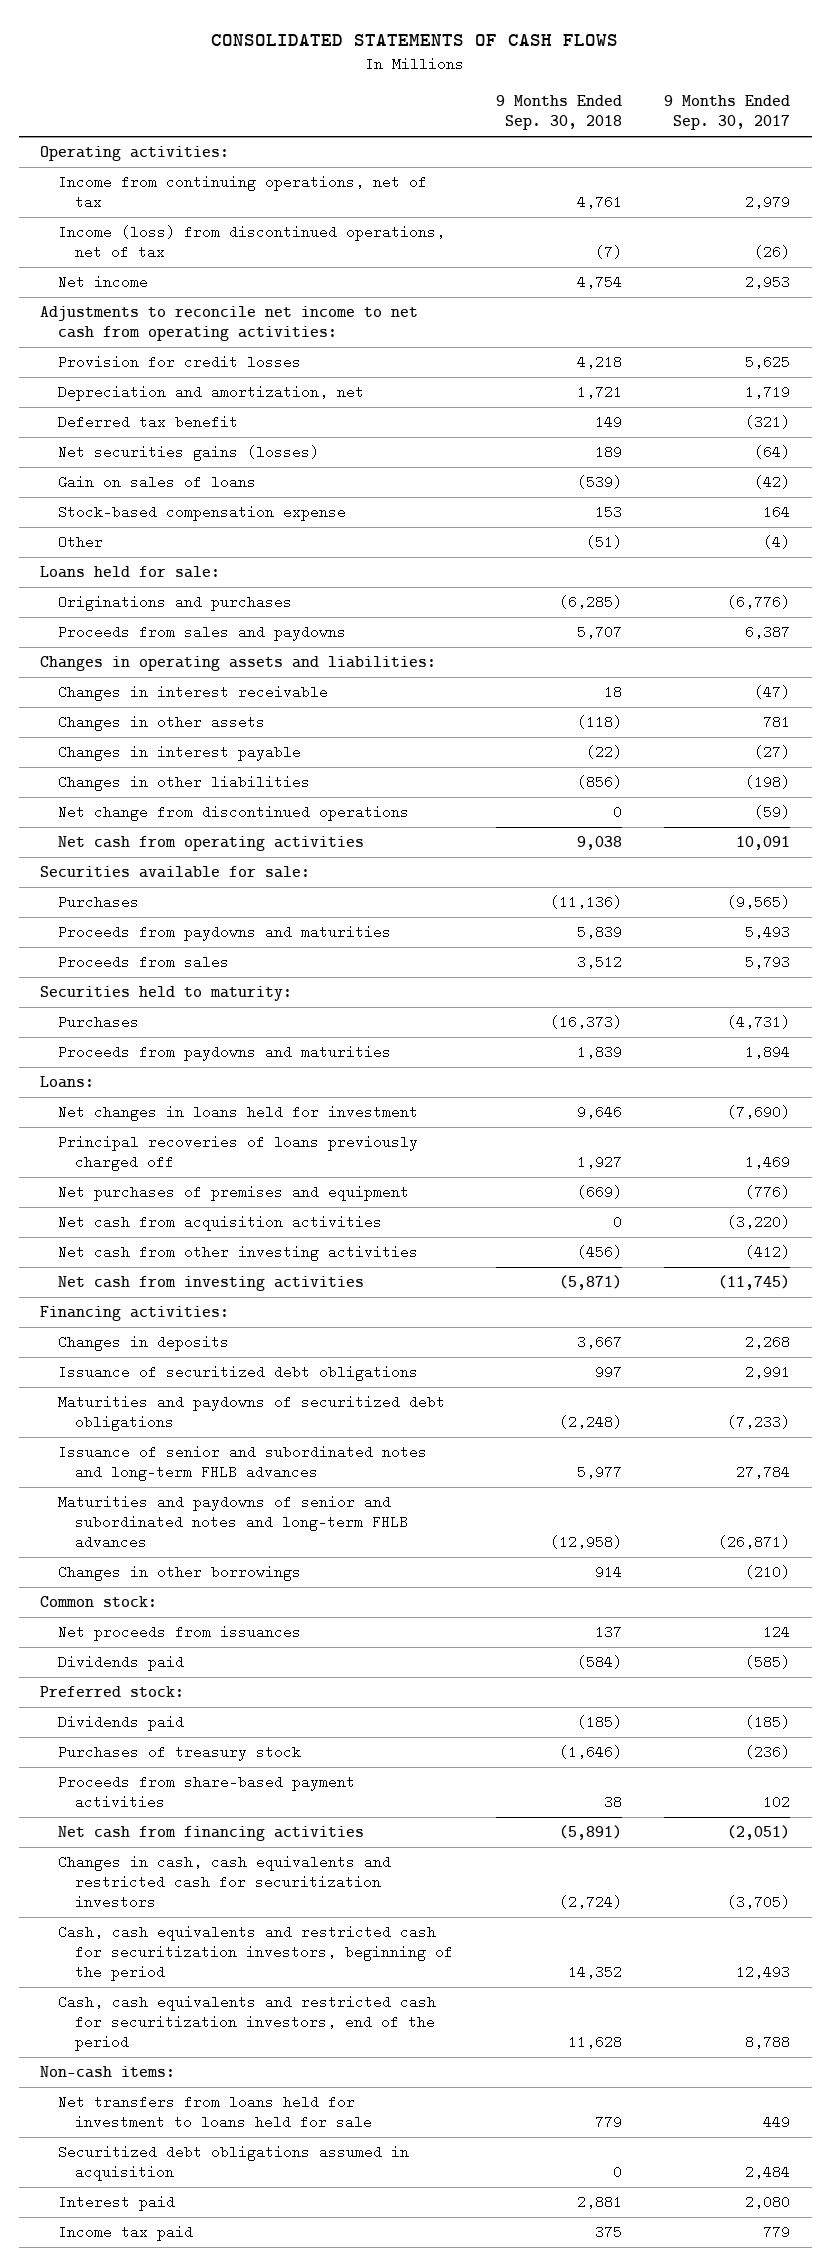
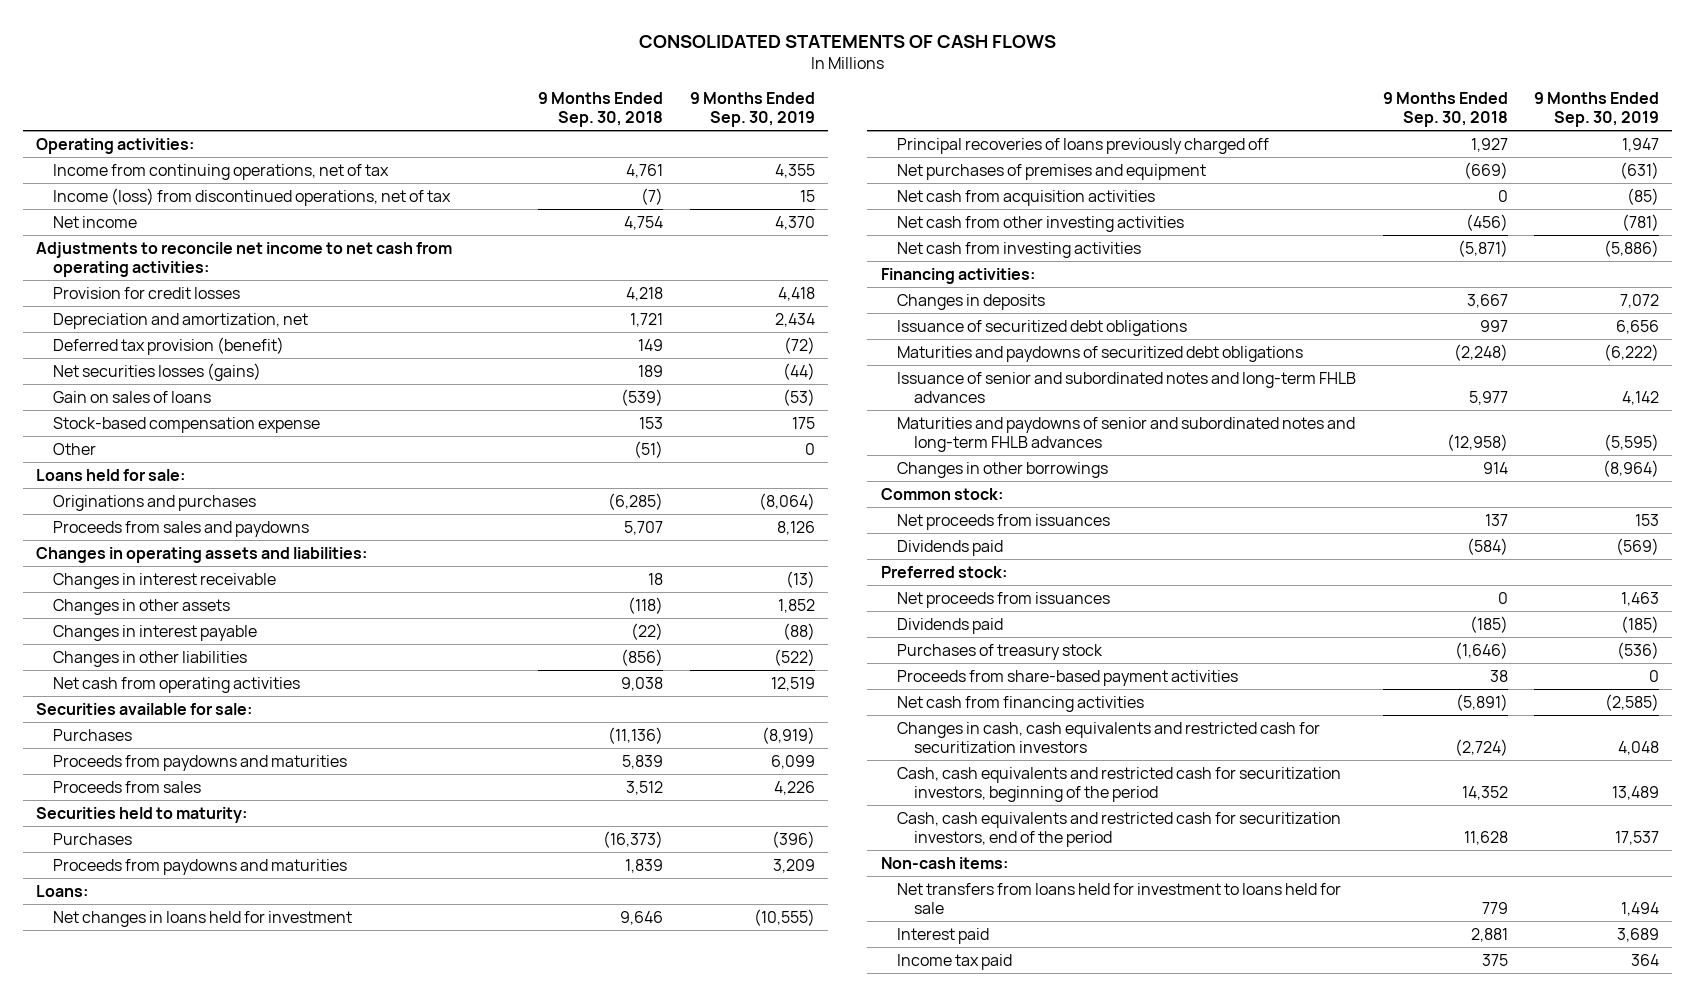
- | 9 Months Ended Sep. 30, 2018 | 9 Months Ended Sep. 30, 2017
+ | 9 Months Ended Sep. 30, 2018 | 9 Months Ended Sep. 30, 2019
- Deferred tax benefit | 149 | (321)
- Net securities gains (losses) | 189 | (64)
+ Deferred tax provision (benefit) | 149 | (72)
+ Net securities losses (gains) | 189 | (44)
- Net change from discontinued operations | 0 | (59)
+ Net proceeds from issuances | 0 | 1,463
- Securitized debt obligations assumed in acquisition | 0 | 2,484

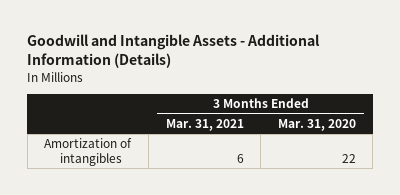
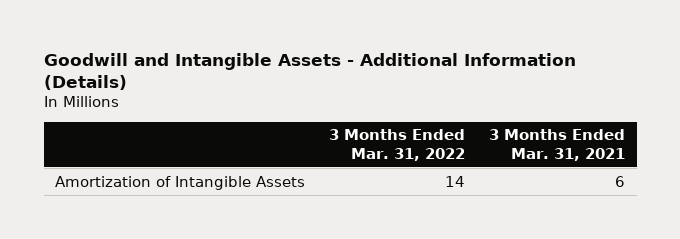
- | 3 Months Ended Mar. 31, 2021 | 3 Months Ended Mar. 31, 2020
+ | 3 Months Ended Mar. 31, 2022 | 3 Months Ended Mar. 31, 2021
- Amortization of intangibles | 6 | 22
+ Amortization of Intangible Assets | 14 | 6

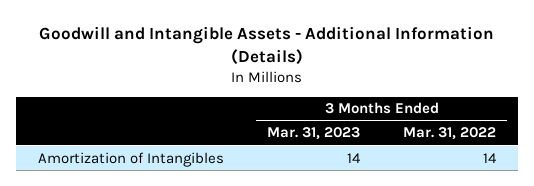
- | 3 Months Ended Mar. 31, 2022 | 3 Months Ended Mar. 31, 2021
+ | 3 Months Ended Mar. 31, 2023 | 3 Months Ended Mar. 31, 2022
- Amortization of Intangible Assets | 14 | 6
+ Amortization of Intangibles | 14 | 14

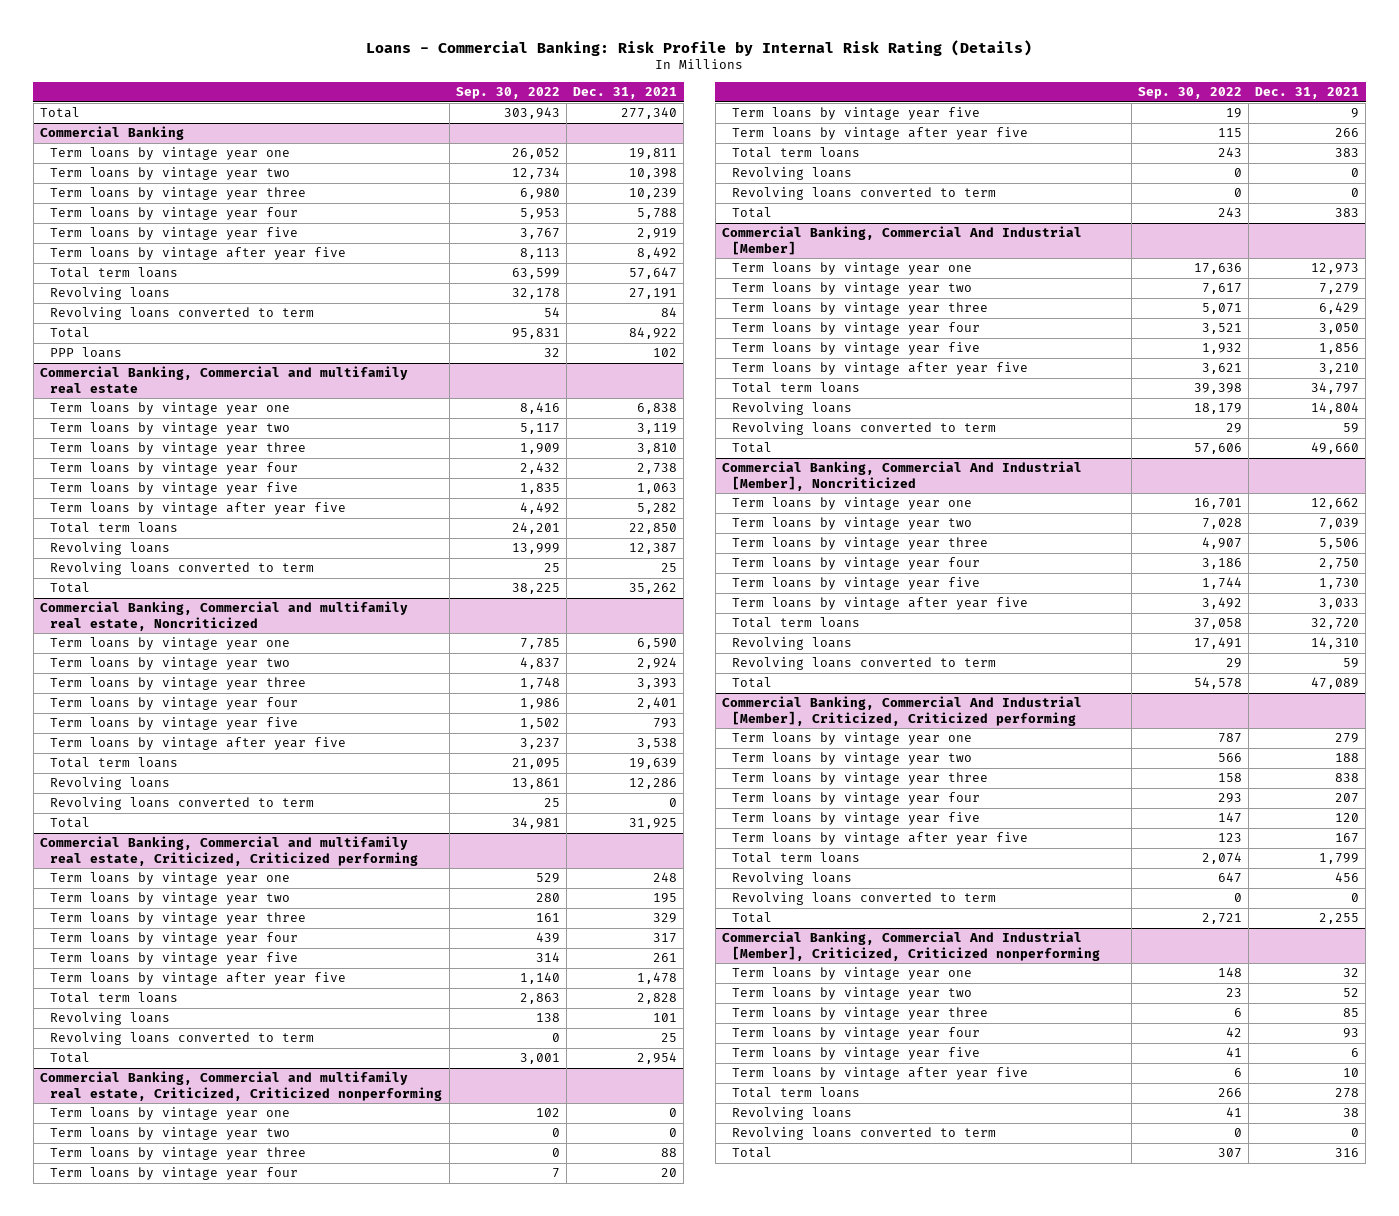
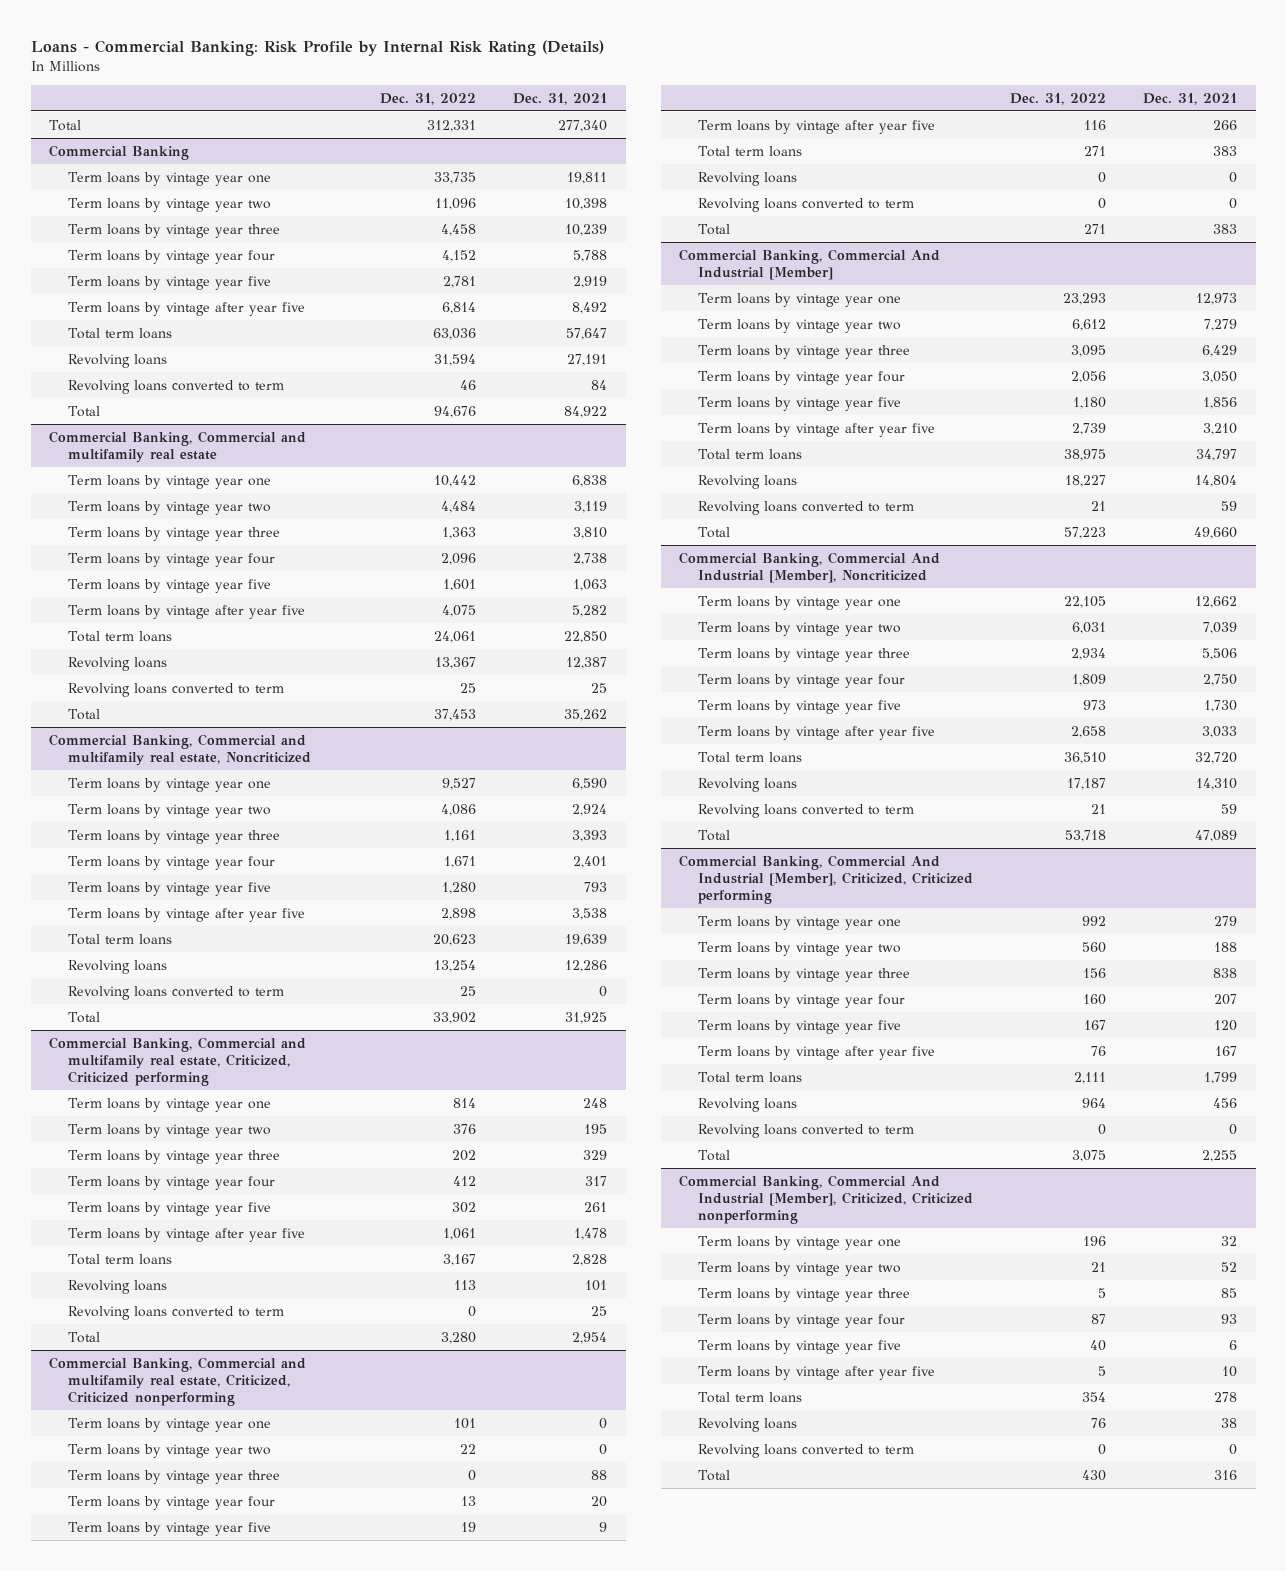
- | Sep. 30, 2022 | Dec. 31, 2021
+ | Dec. 31, 2022 | Dec. 31, 2021
@ Commercial Banking
- PPP loans | 32 | 102

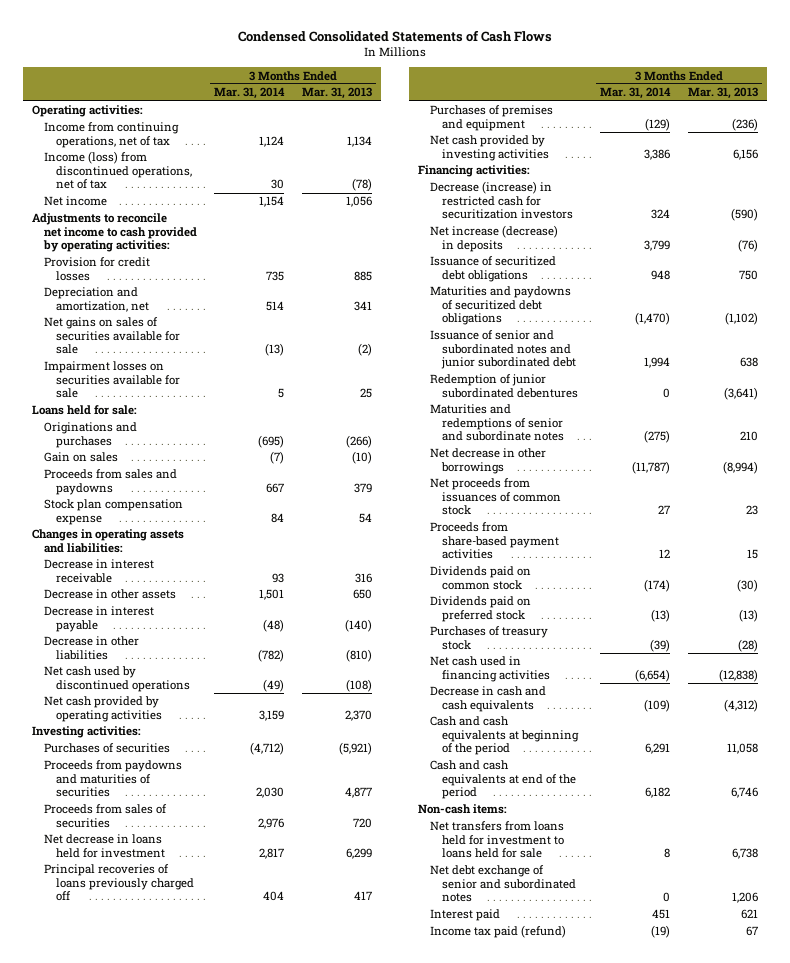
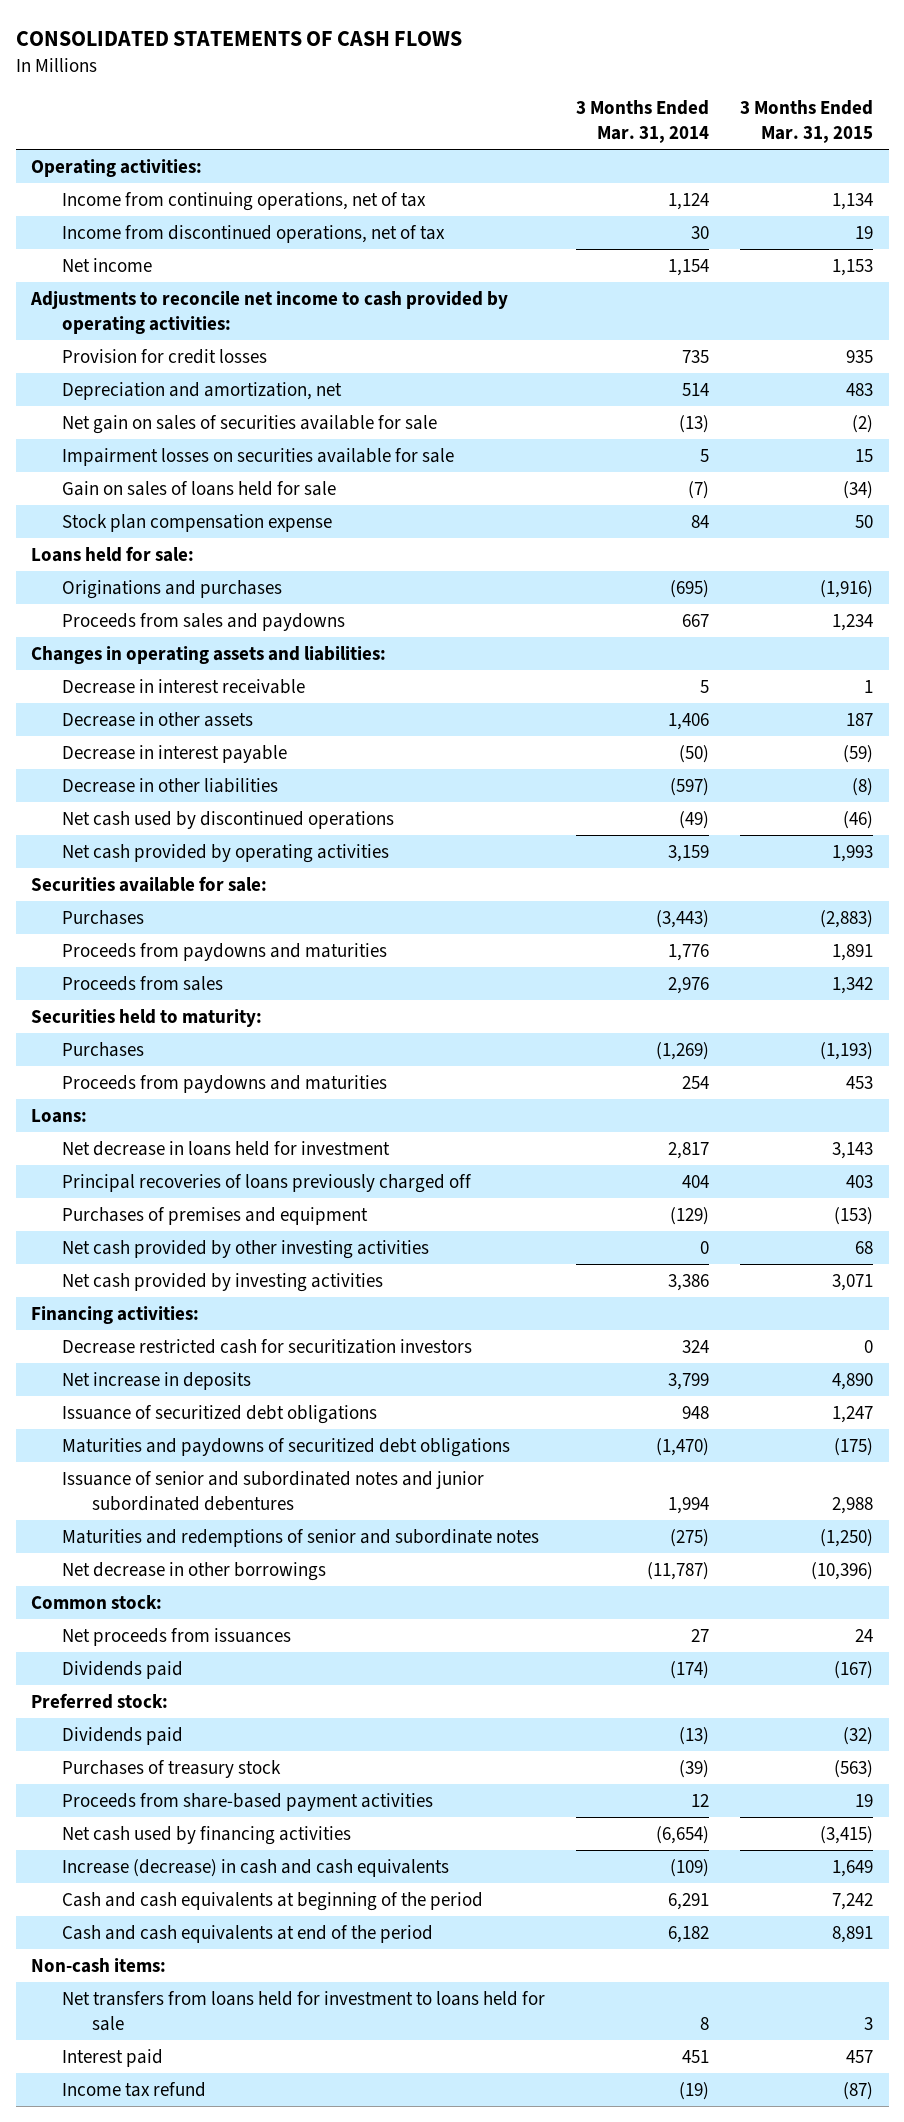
- Condensed Consolidated Statements of Cash Flows
+ CONSOLIDATED STATEMENTS OF CASH FLOWS
- | 3 Months Ended Mar. 31, 2014 | 3 Months Ended Mar. 31, 2013
+ | 3 Months Ended Mar. 31, 2014 | 3 Months Ended Mar. 31, 2015
- Income (loss) from discontinued operations, net of tax | 30 | (78)
+ Income from discontinued operations, net of tax | 30 | 19
- Net gains on sales of securities available for sale | (13) | (2)
+ Net gain on sales of securities available for sale | (13) | (2)
+ Gain on sales of loans held for sale | (7) | (34)
moved up: Stock plan compensation expense | 84 | 50
- Gain on sales | (7) | (10)
- Decrease in interest receivable | 93 | 316
- Decrease in other assets | 1,501 | 650
- Decrease in interest payable | (48) | (140)
- Decrease in other liabilities | (782) | (810)
+ Decrease in interest receivable | 5 | 1
+ Decrease in other assets | 1,406 | 187
+ Decrease in interest payable | (50) | (59)
+ Decrease in other liabilities | (597) | (8)
- Investing activities:
- Purchases of securities | (4,712) | (5,921)
- Proceeds from paydowns and maturities of securities | 2,030 | 4,877
- Proceeds from sales of securities | 2,976 | 720
+ Securities available for sale:
+ Purchases | (3,443) | (2,883)
+ Proceeds from paydowns and maturities | 1,776 | 1,891
+ Proceeds from sales | 2,976 | 1,342
+ Securities held to maturity:
+ Purchases | (1,269) | (1,193)
+ Proceeds from paydowns and maturities | 254 | 453
+ Loans:
+ Net cash provided by other investing activities | 0 | 68
- Decrease (increase) in restricted cash for securitization investors | 324 | (590)
- Net increase (decrease) in deposits | 3,799 | (76)
+ Decrease restricted cash for securitization investors | 324 | 0
+ Net increase in deposits | 3,799 | 4,890
- Issuance of senior and subordinated notes and junior subordinated debt | 1,994 | 638
- Redemption of junior subordinated debentures | 0 | (3,641)
+ Issuance of senior and subordinated notes and junior subordinated debentures | 1,994 | 2,988
- Net proceeds from issuances of common stock | 27 | 23
- Dividends paid on common stock | (174) | (30)
- Dividends paid on preferred stock | (13) | (13)
+ Common stock:
+ Net proceeds from issuances | 27 | 24
+ Dividends paid | (174) | (167)
+ Preferred stock:
+ Dividends paid | (13) | (32)
- Net cash used in financing activities | (6,654) | (12,838)
- Decrease in cash and cash equivalents | (109) | (4,312)
moved down: Proceeds from share-based payment activities | 12 | 19
+ Net cash used by financing activities | (6,654) | (3,415)
+ Increase (decrease) in cash and cash equivalents | (109) | 1,649
- Net debt exchange of senior and subordinated notes | 0 | 1,206
- Income tax paid (refund) | (19) | 67
+ Income tax refund | (19) | (87)

